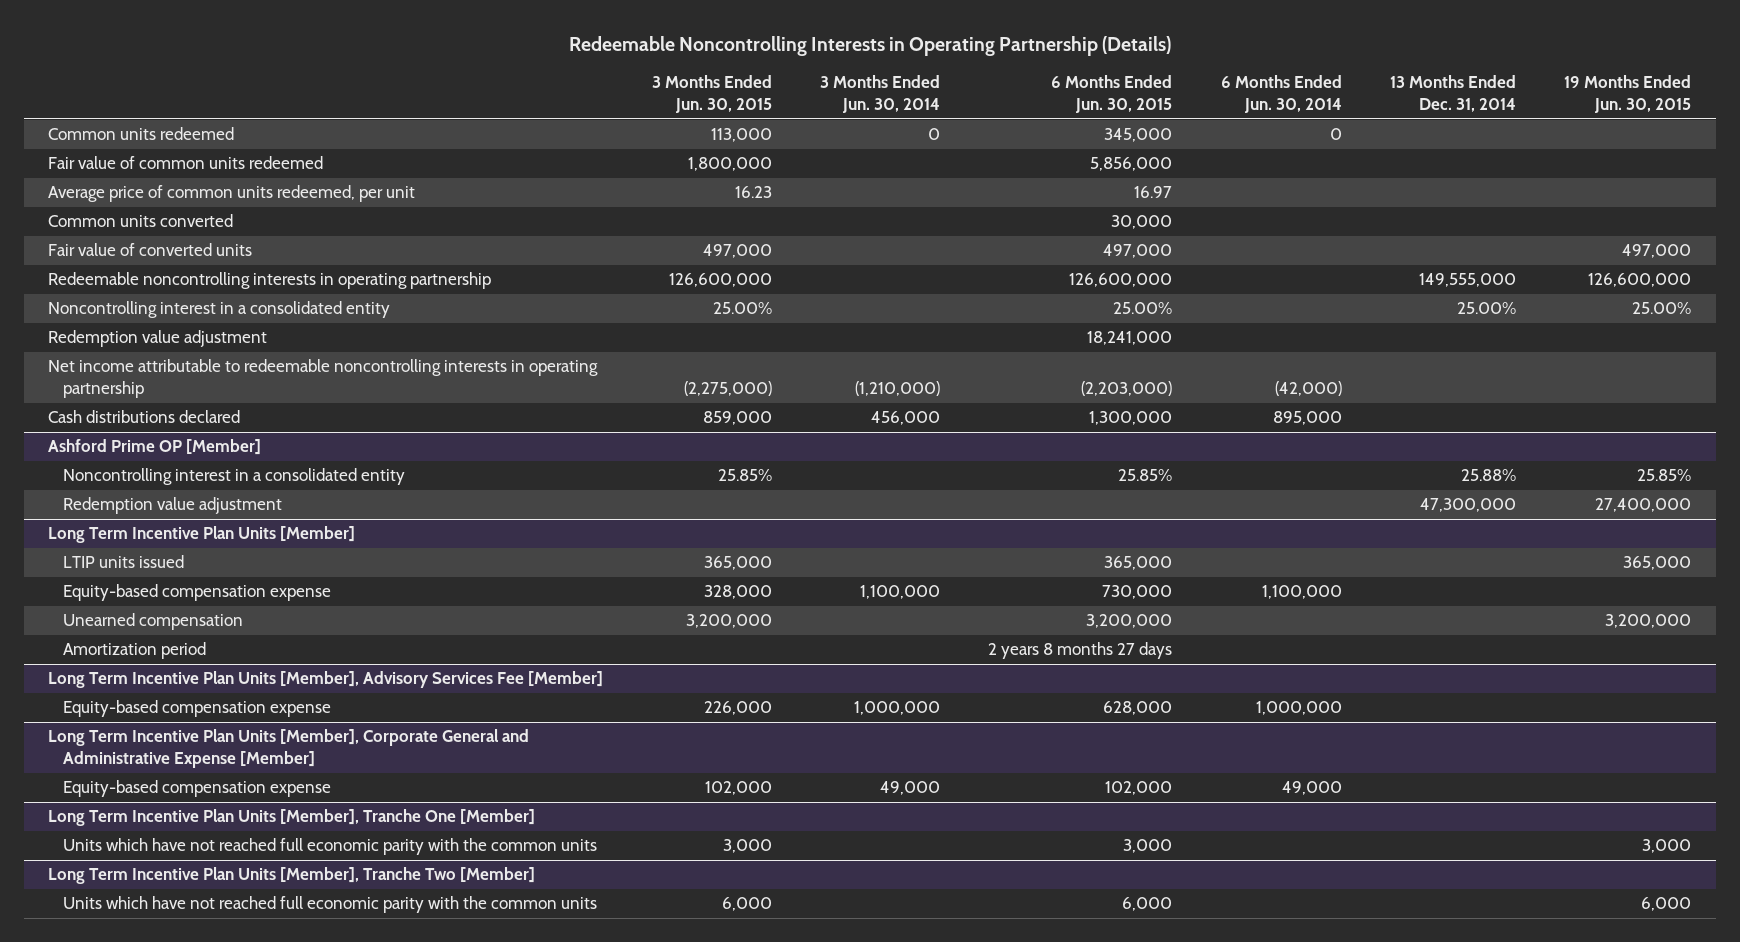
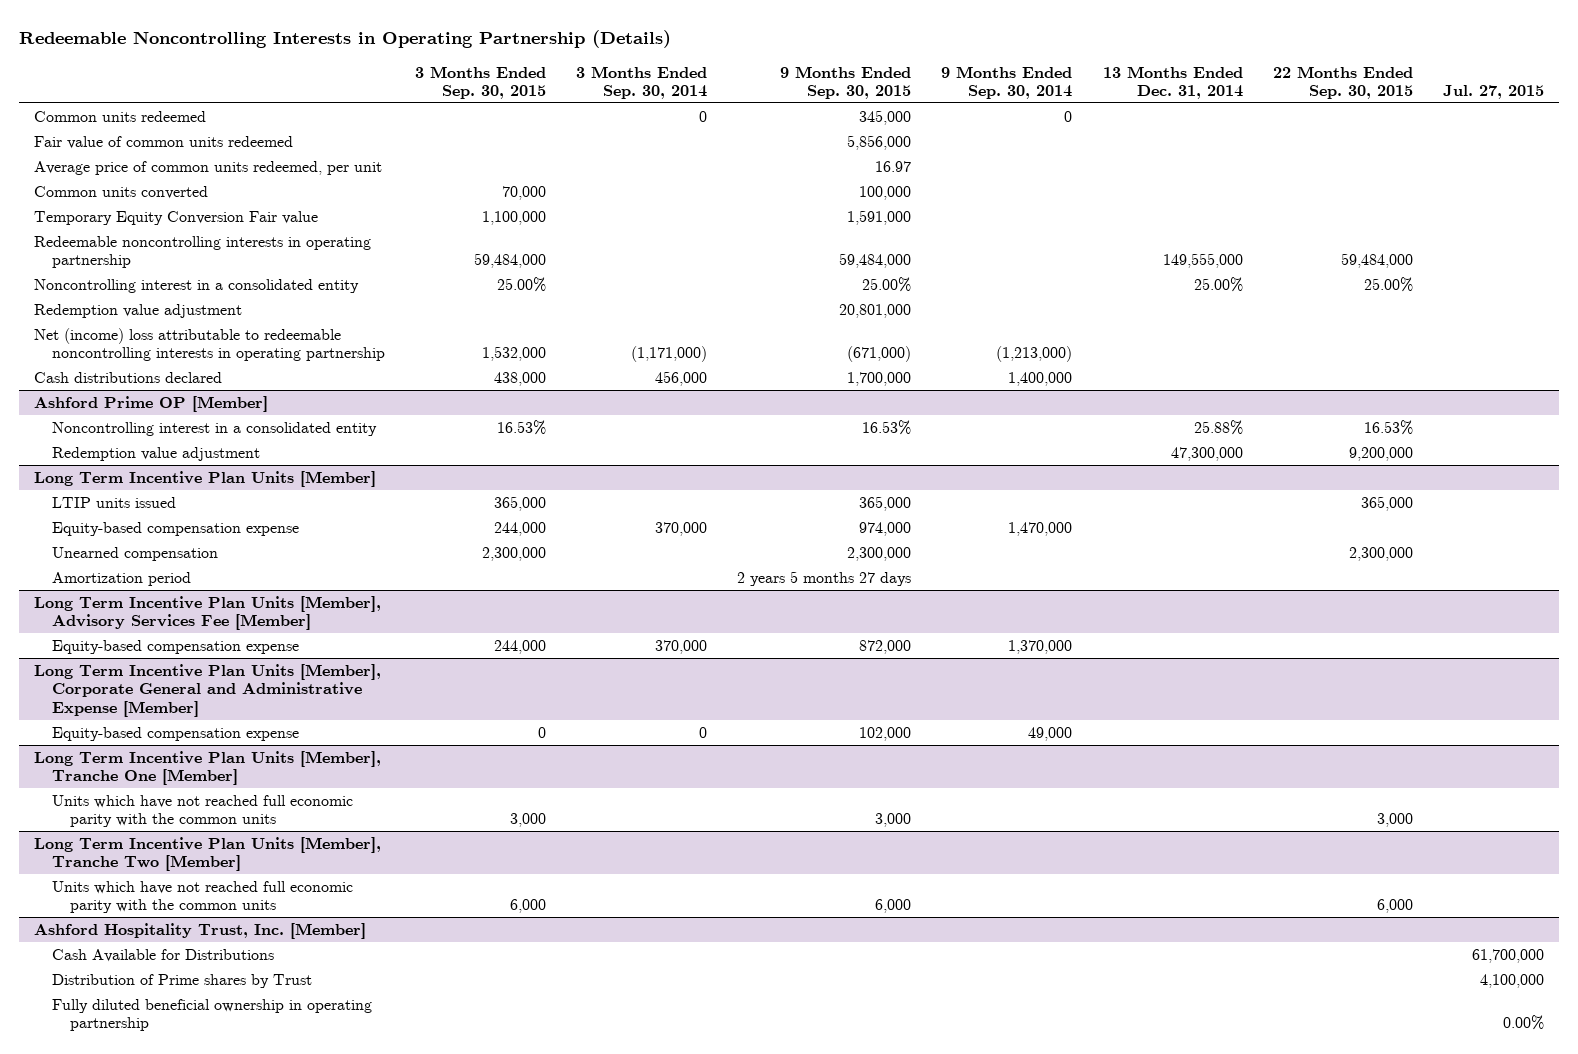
- | 3 Months Ended Jun. 30, 2015 | 3 Months Ended Jun. 30, 2014 | 6 Months Ended Jun. 30, 2015 | 6 Months Ended Jun. 30, 2014 | 13 Months Ended Dec. 31, 2014 | 19 Months Ended Jun. 30, 2015
+ | 3 Months Ended Sep. 30, 2015 | 3 Months Ended Sep. 30, 2014 | 9 Months Ended Sep. 30, 2015 | 9 Months Ended Sep. 30, 2014 | 13 Months Ended Dec. 31, 2014 | 22 Months Ended Sep. 30, 2015 | Jul. 27, 2015
- Fair value of converted units | 497,000 | | 497,000 | | | 497,000
+ Temporary Equity Conversion Fair value | 1,100,000 | | 1,591,000 | | | |
- Net income attributable to redeemable noncontrolling interests in operating partnership | (2,275,000) | (1,210,000) | (2,203,000) | (42,000) | |
+ Net (income) loss attributable to redeemable noncontrolling interests in operating partnership | 1,532,000 | (1,171,000) | (671,000) | (1,213,000) | | |
+ Ashford Hospitality Trust, Inc. [Member]
+ Cash Available for Distributions | | | | | | | 61,700,000
+ Distribution of Prime shares by Trust | | | | | | | 4,100,000
+ Fully diluted beneficial ownership in operating partnership | | | | | | | 0.00%

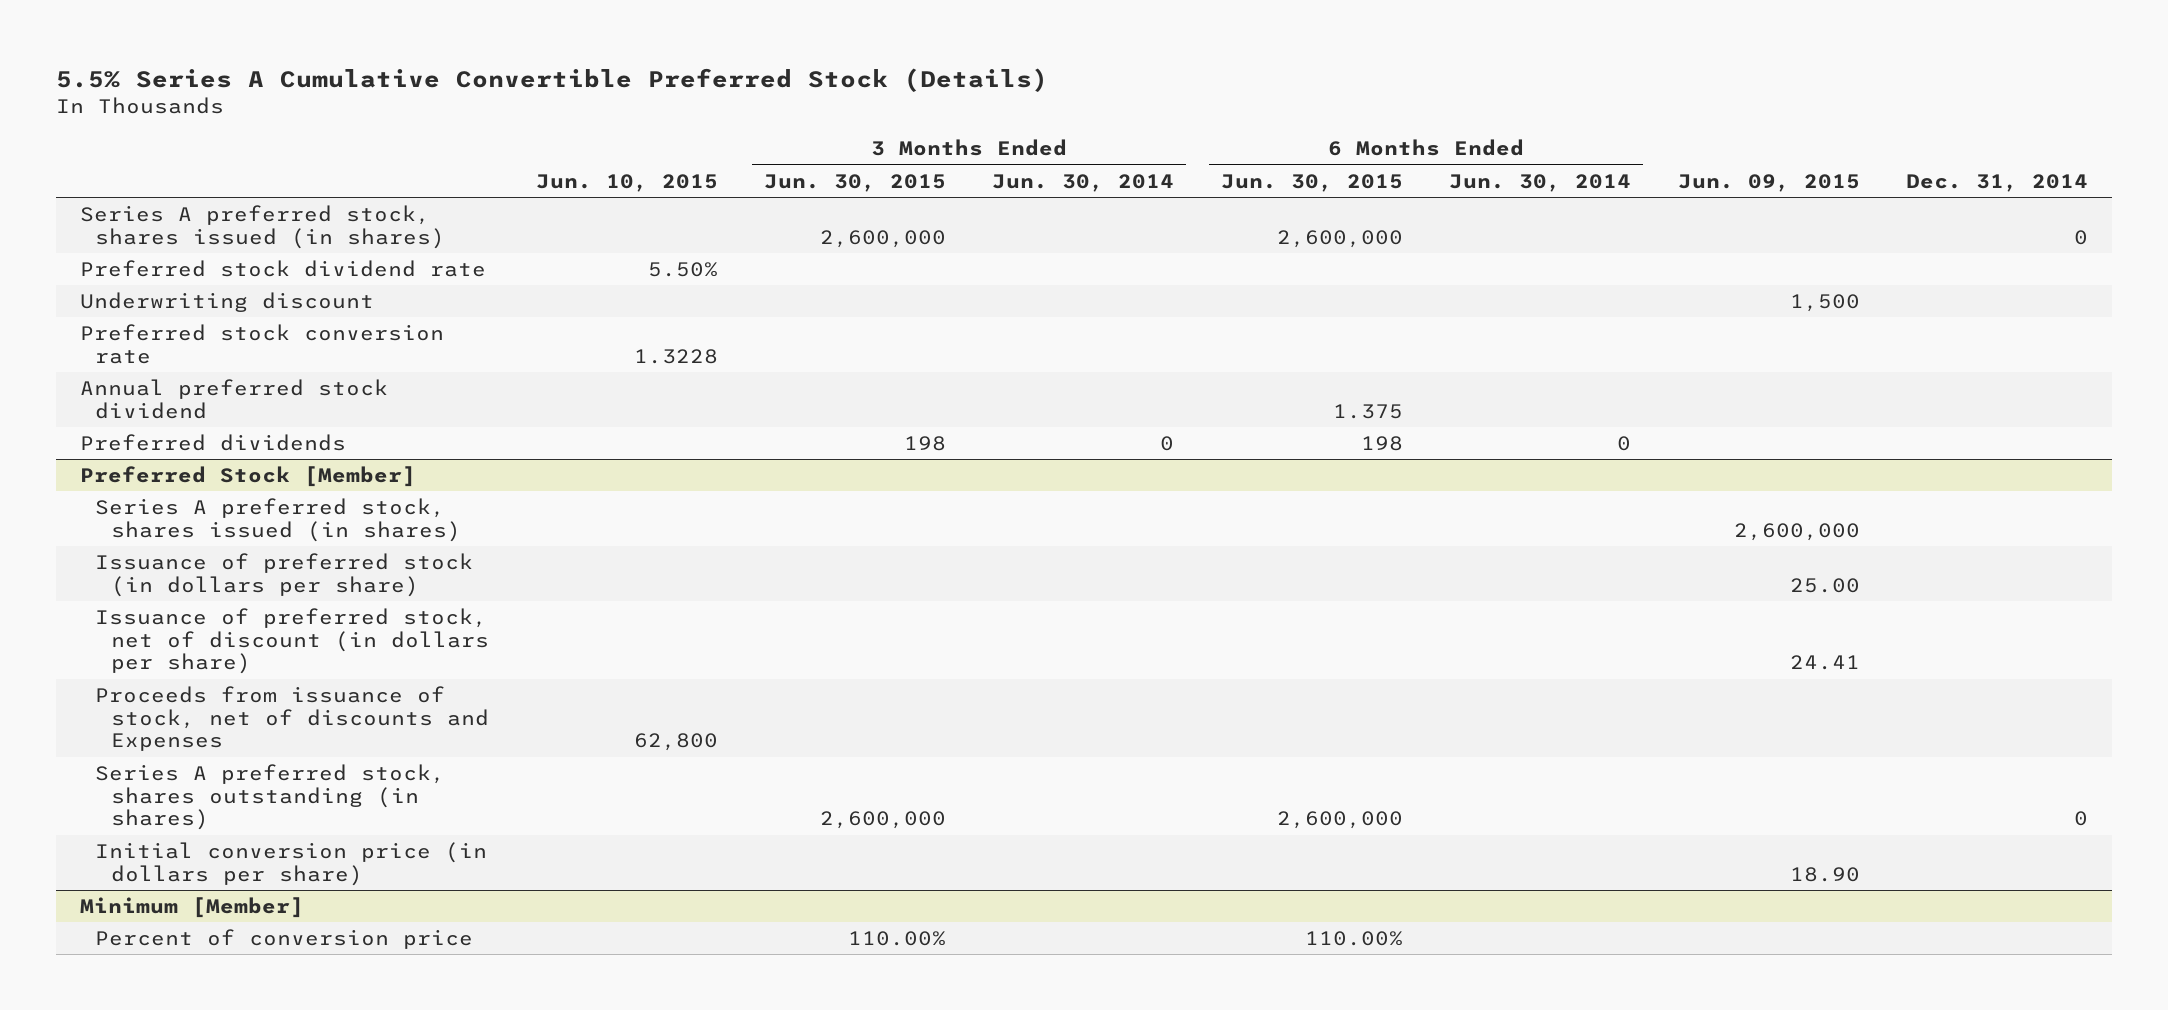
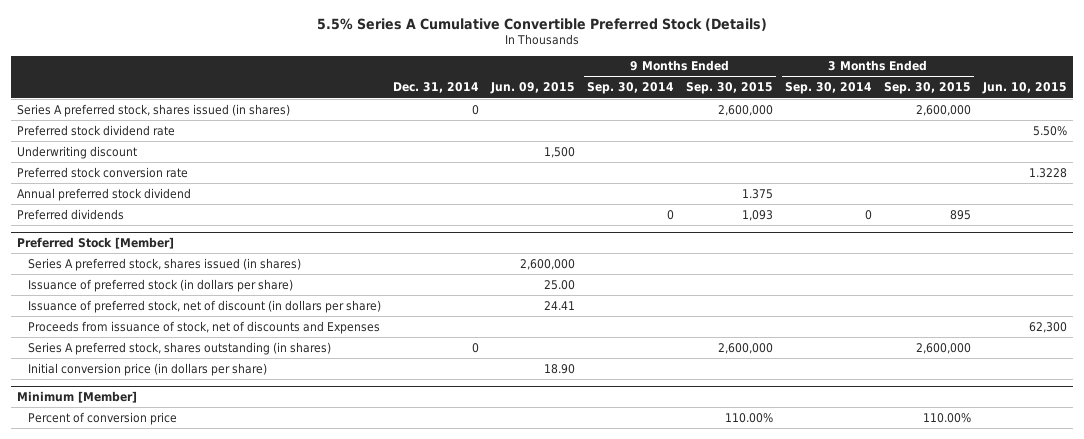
- | Jun. 10, 2015 | 3 Months Ended Jun. 30, 2015 | 3 Months Ended Jun. 30, 2014 | 6 Months Ended Jun. 30, 2015 | 6 Months Ended Jun. 30, 2014 | Jun. 09, 2015 | Dec. 31, 2014
+ | Dec. 31, 2014 | Jun. 09, 2015 | 9 Months Ended Sep. 30, 2014 | 9 Months Ended Sep. 30, 2015 | 3 Months Ended Sep. 30, 2014 | 3 Months Ended Sep. 30, 2015 | Jun. 10, 2015
@ Preferred Stock [Member]
- Proceeds from issuance of stock, net of discounts and Expenses | 62,800 | | | | | |
+ Proceeds from issuance of stock, net of discounts and Expenses | | | | | | | 62,300

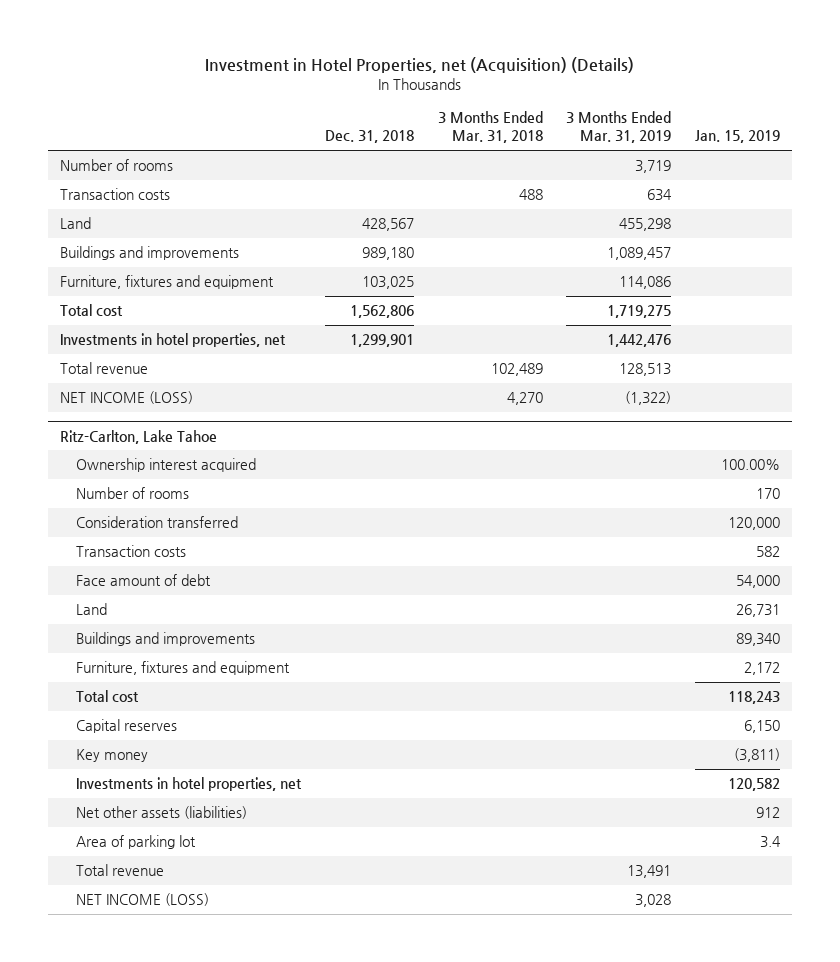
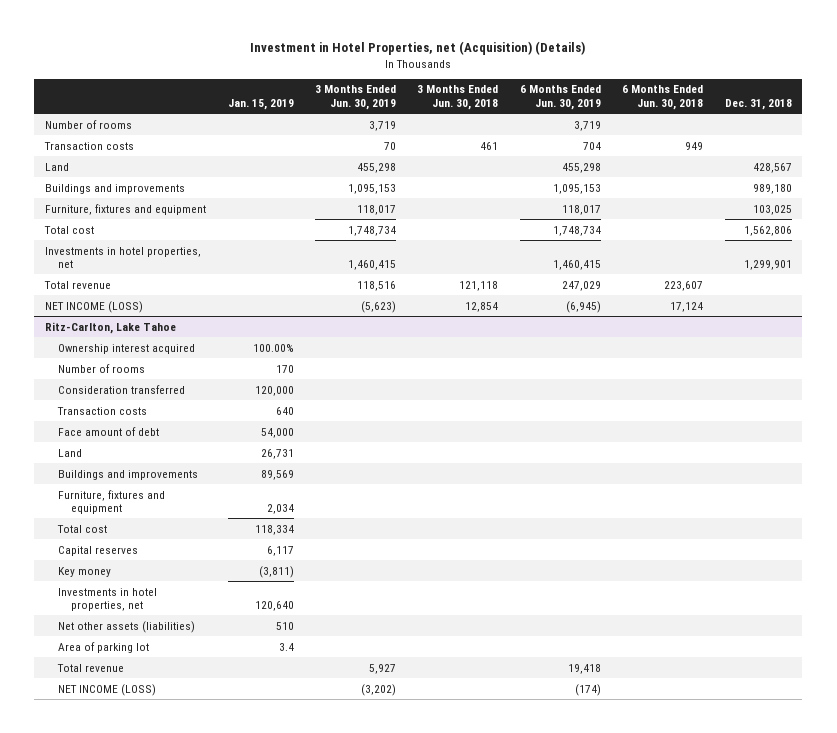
- | Dec. 31, 2018 | 3 Months Ended Mar. 31, 2018 | 3 Months Ended Mar. 31, 2019 | Jan. 15, 2019
+ | Jan. 15, 2019 | 3 Months Ended Jun. 30, 2019 | 3 Months Ended Jun. 30, 2018 | 6 Months Ended Jun. 30, 2019 | 6 Months Ended Jun. 30, 2018 | Dec. 31, 2018
@ Ritz-Carlton, Lake Tahoe
- Transaction costs | | | | 582
+ Transaction costs | 640 | | | | |
- Buildings and improvements | | | | 89,340
- Furniture, fixtures and equipment | | | | 2,172
- Total cost | | | | 118,243
- Capital reserves | | | | 6,150
+ Buildings and improvements | 89,569 | | | | |
+ Furniture, fixtures and equipment | 2,034 | | | | |
+ Total cost | 118,334 | | | | |
+ Capital reserves | 6,117 | | | | |
- Investments in hotel properties, net | | | | 120,582
- Net other assets (liabilities) | | | | 912
+ Investments in hotel properties, net | 120,640 | | | | |
+ Net other assets (liabilities) | 510 | | | | |

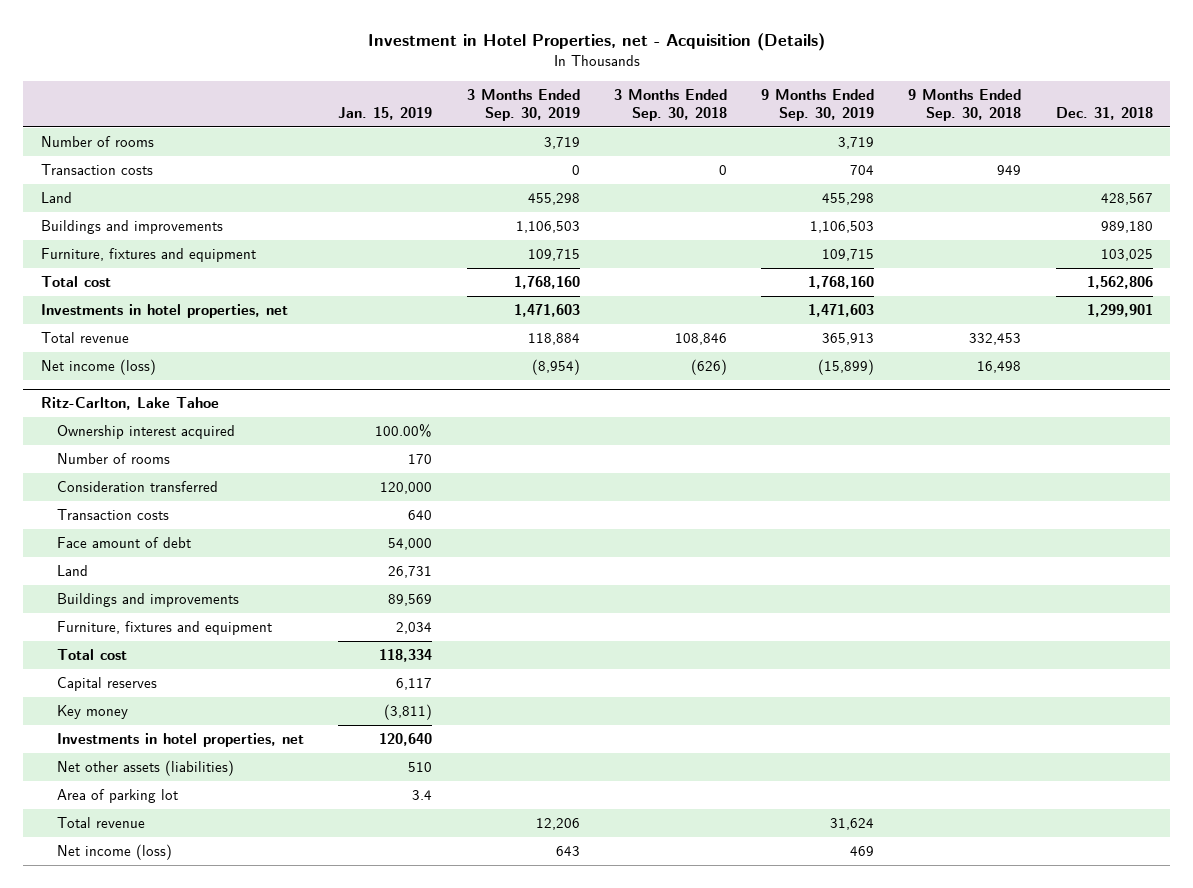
- Investment in Hotel Properties, net (Acquisition) (Details)
+ Investment in Hotel Properties, net - Acquisition (Details)
- | Jan. 15, 2019 | 3 Months Ended Jun. 30, 2019 | 3 Months Ended Jun. 30, 2018 | 6 Months Ended Jun. 30, 2019 | 6 Months Ended Jun. 30, 2018 | Dec. 31, 2018
+ | Jan. 15, 2019 | 3 Months Ended Sep. 30, 2019 | 3 Months Ended Sep. 30, 2018 | 9 Months Ended Sep. 30, 2019 | 9 Months Ended Sep. 30, 2018 | Dec. 31, 2018
- NET INCOME (LOSS) | | (5,623) | 12,854 | (6,945) | 17,124 |
+ Net income (loss) | | (8,954) | (626) | (15,899) | 16,498 |
@ Ritz-Carlton, Lake Tahoe
- NET INCOME (LOSS) | | (3,202) | | (174) | |
+ Net income (loss) | | 643 | | 469 | |

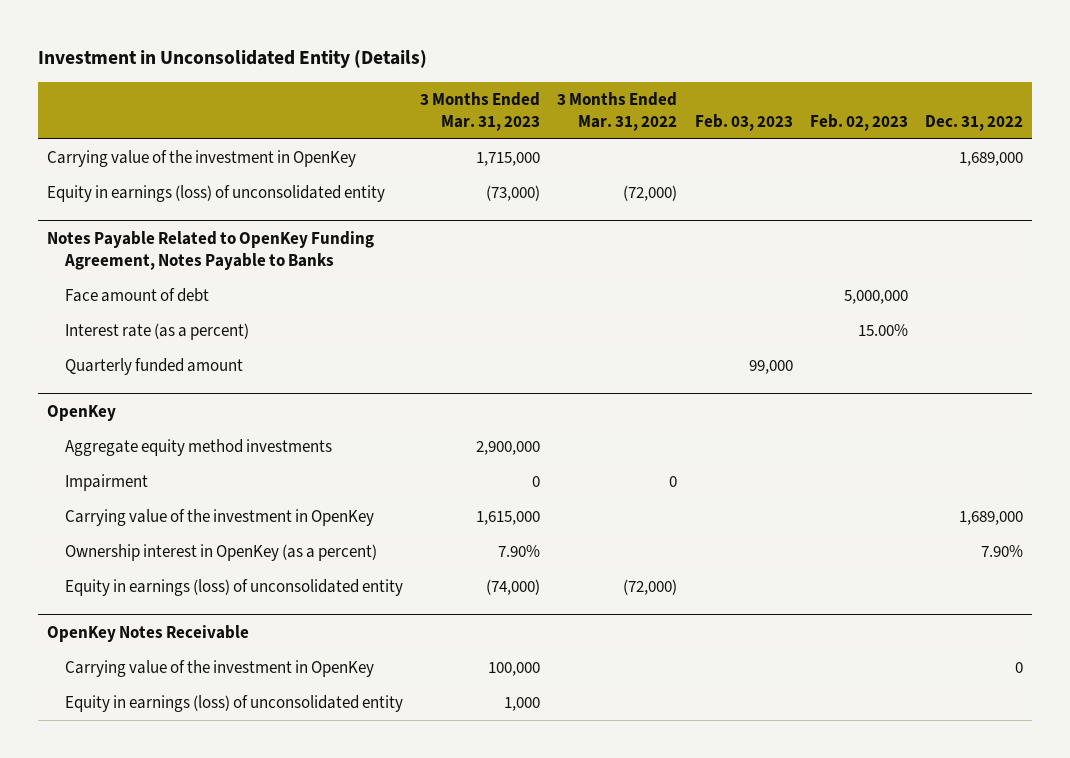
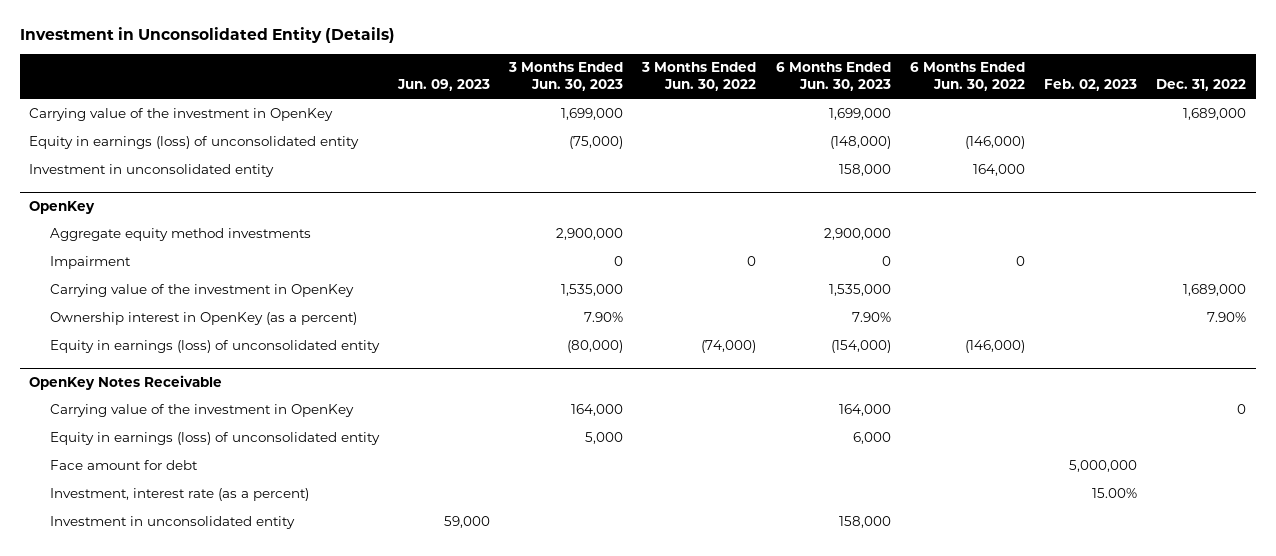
- | 3 Months Ended Mar. 31, 2023 | 3 Months Ended Mar. 31, 2022 | Feb. 03, 2023 | Feb. 02, 2023 | Dec. 31, 2022
+ | Jun. 09, 2023 | 3 Months Ended Jun. 30, 2023 | 3 Months Ended Jun. 30, 2022 | 6 Months Ended Jun. 30, 2023 | 6 Months Ended Jun. 30, 2022 | Feb. 02, 2023 | Dec. 31, 2022
- Notes Payable Related to OpenKey Funding Agreement, Notes Payable to Banks
- Face amount of debt | | | | 5,000,000 |
- Interest rate (as a percent) | | | | 15.00% |
- Quarterly funded amount | | | 99,000 | |
+ Investment in unconsolidated entity | | | | 158,000 | 164,000 | |
@ OpenKey Notes Receivable
+ Face amount for debt | | | | | | 5,000,000 |
+ Investment, interest rate (as a percent) | | | | | | 15.00% |
+ Investment in unconsolidated entity | 59,000 | | | 158,000 | | |

